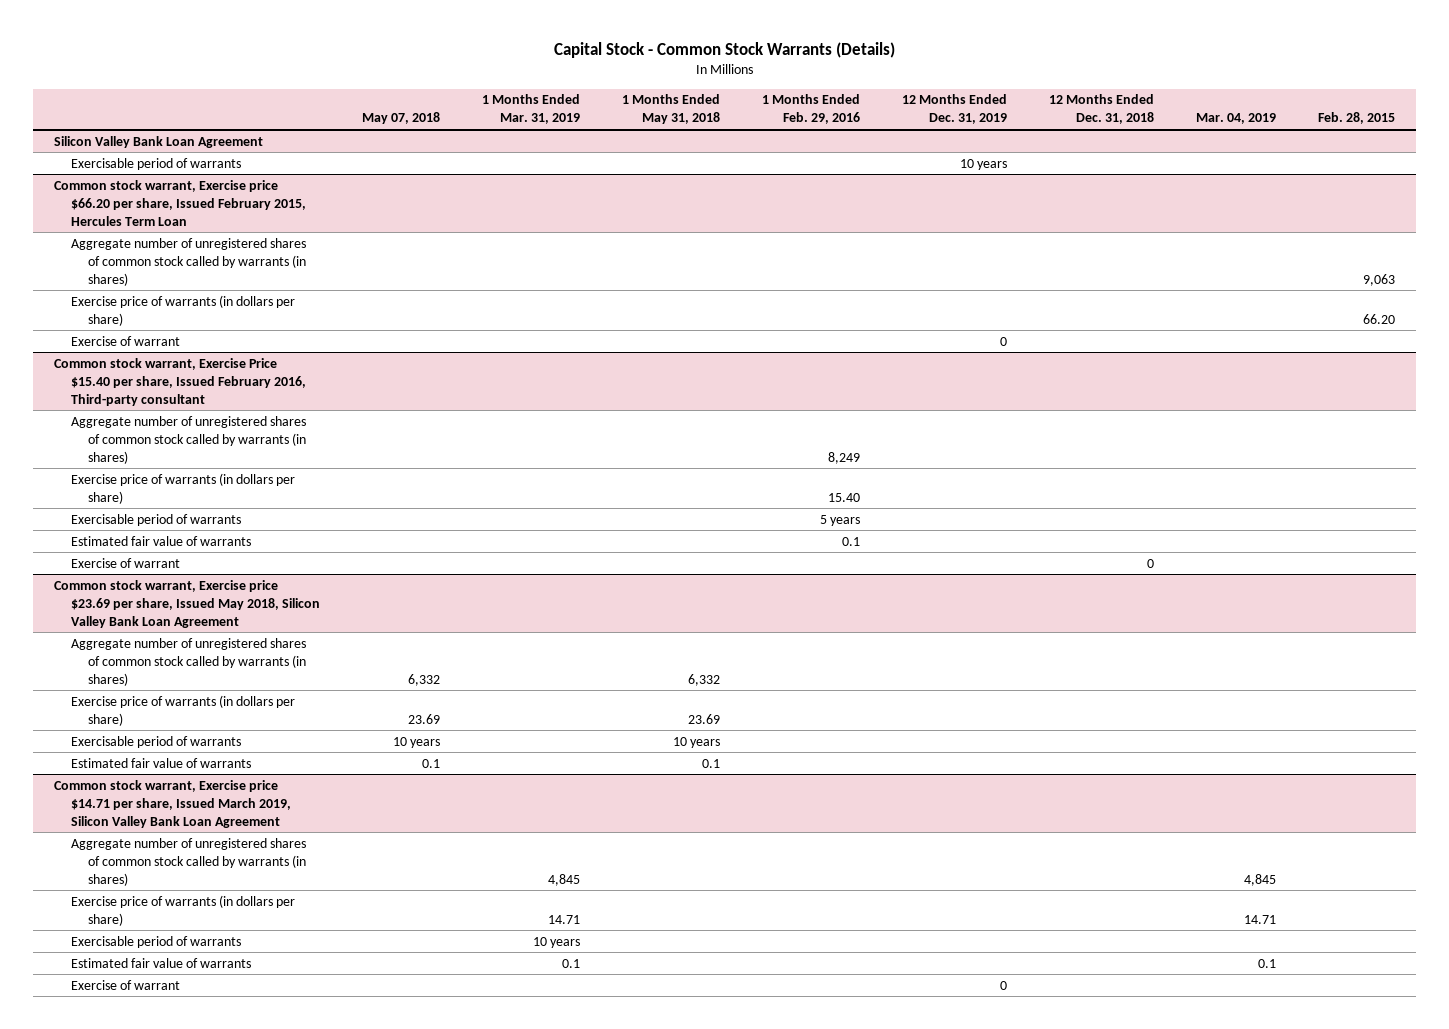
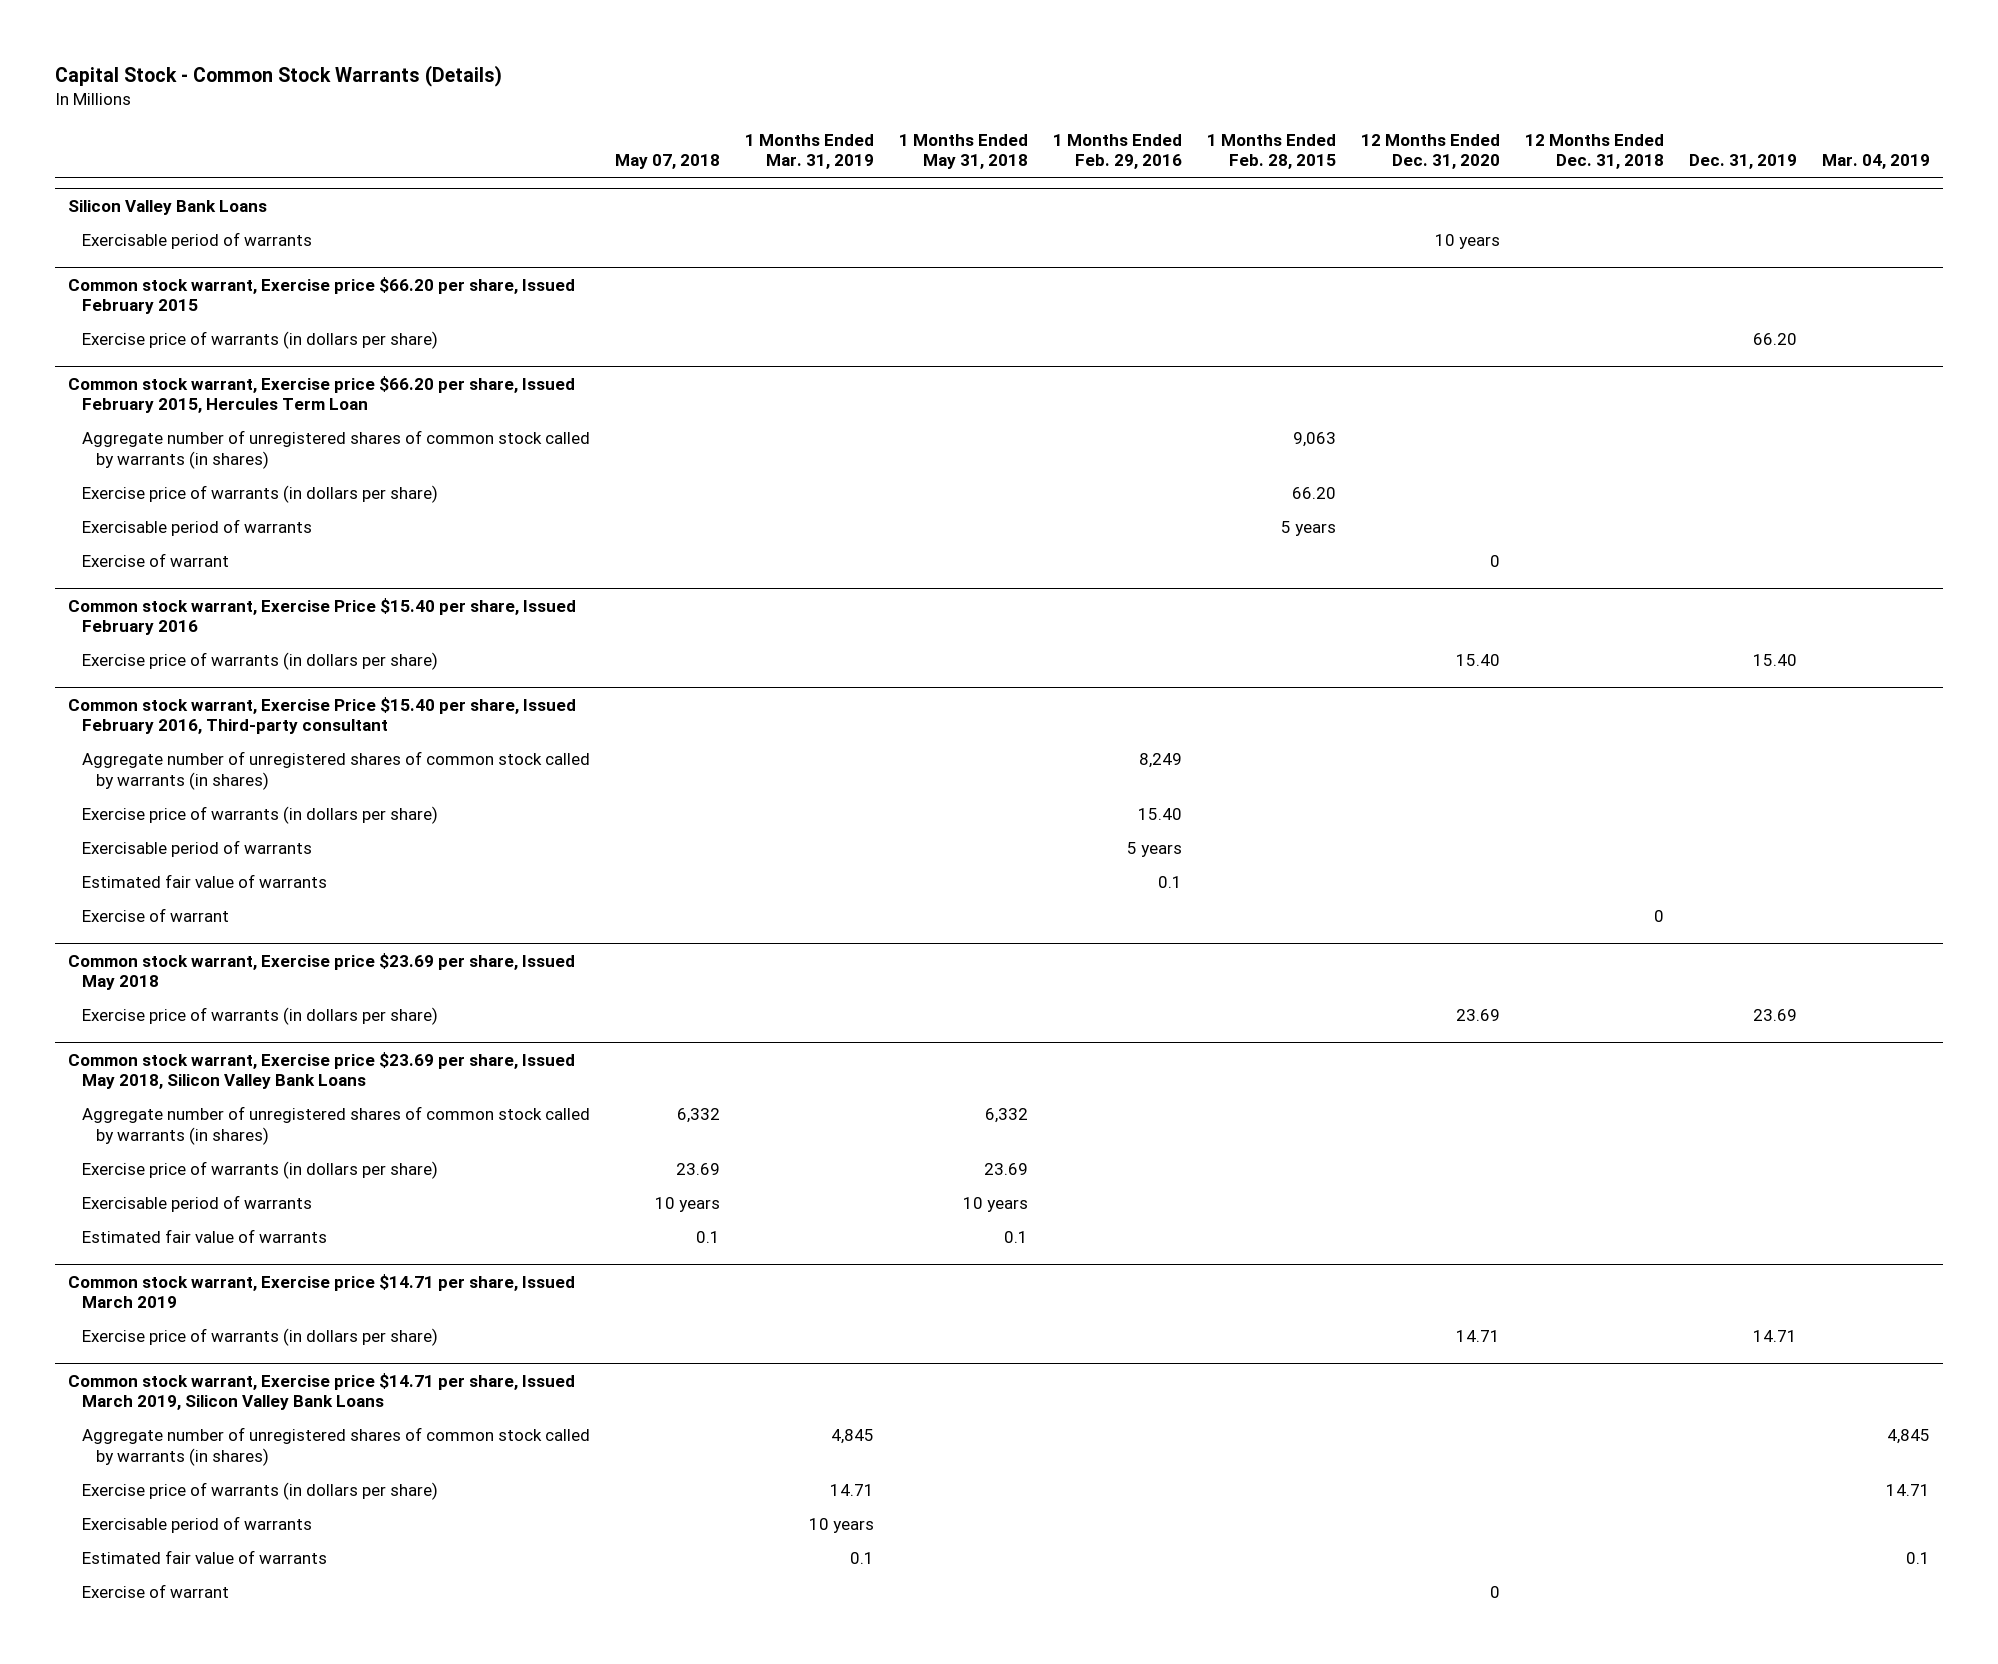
- | May 07, 2018 | 1 Months Ended Mar. 31, 2019 | 1 Months Ended May 31, 2018 | 1 Months Ended Feb. 29, 2016 | 12 Months Ended Dec. 31, 2019 | 12 Months Ended Dec. 31, 2018 | Mar. 04, 2019 | Feb. 28, 2015
+ | May 07, 2018 | 1 Months Ended Mar. 31, 2019 | 1 Months Ended May 31, 2018 | 1 Months Ended Feb. 29, 2016 | 1 Months Ended Feb. 28, 2015 | 12 Months Ended Dec. 31, 2020 | 12 Months Ended Dec. 31, 2018 | Dec. 31, 2019 | Mar. 04, 2019
- Silicon Valley Bank Loan Agreement
+ Silicon Valley Bank Loans
+ Common stock warrant, Exercise price $66.20 per share, Issued February 2015
+ Exercise price of warrants (in dollars per share) | | | | | | | | 66.20 |
@ Common stock warrant, Exercise price $66.20 per share, Issued February 2015, Hercules Term Loan
+ Exercisable period of warrants | | | | | 5 years | | | |
+ Common stock warrant, Exercise Price $15.40 per share, Issued February 2016
+ Exercise price of warrants (in dollars per share) | | | | | | 15.40 | | 15.40 |
- Common stock warrant, Exercise price $23.69 per share, Issued May 2018, Silicon Valley Bank Loan Agreement
+ Common stock warrant, Exercise price $23.69 per share, Issued May 2018
+ Exercise price of warrants (in dollars per share) | | | | | | 23.69 | | 23.69 |
+ Common stock warrant, Exercise price $23.69 per share, Issued May 2018, Silicon Valley Bank Loans
- Common stock warrant, Exercise price $14.71 per share, Issued March 2019, Silicon Valley Bank Loan Agreement
+ Common stock warrant, Exercise price $14.71 per share, Issued March 2019
+ Exercise price of warrants (in dollars per share) | | | | | | 14.71 | | 14.71 |
+ Common stock warrant, Exercise price $14.71 per share, Issued March 2019, Silicon Valley Bank Loans

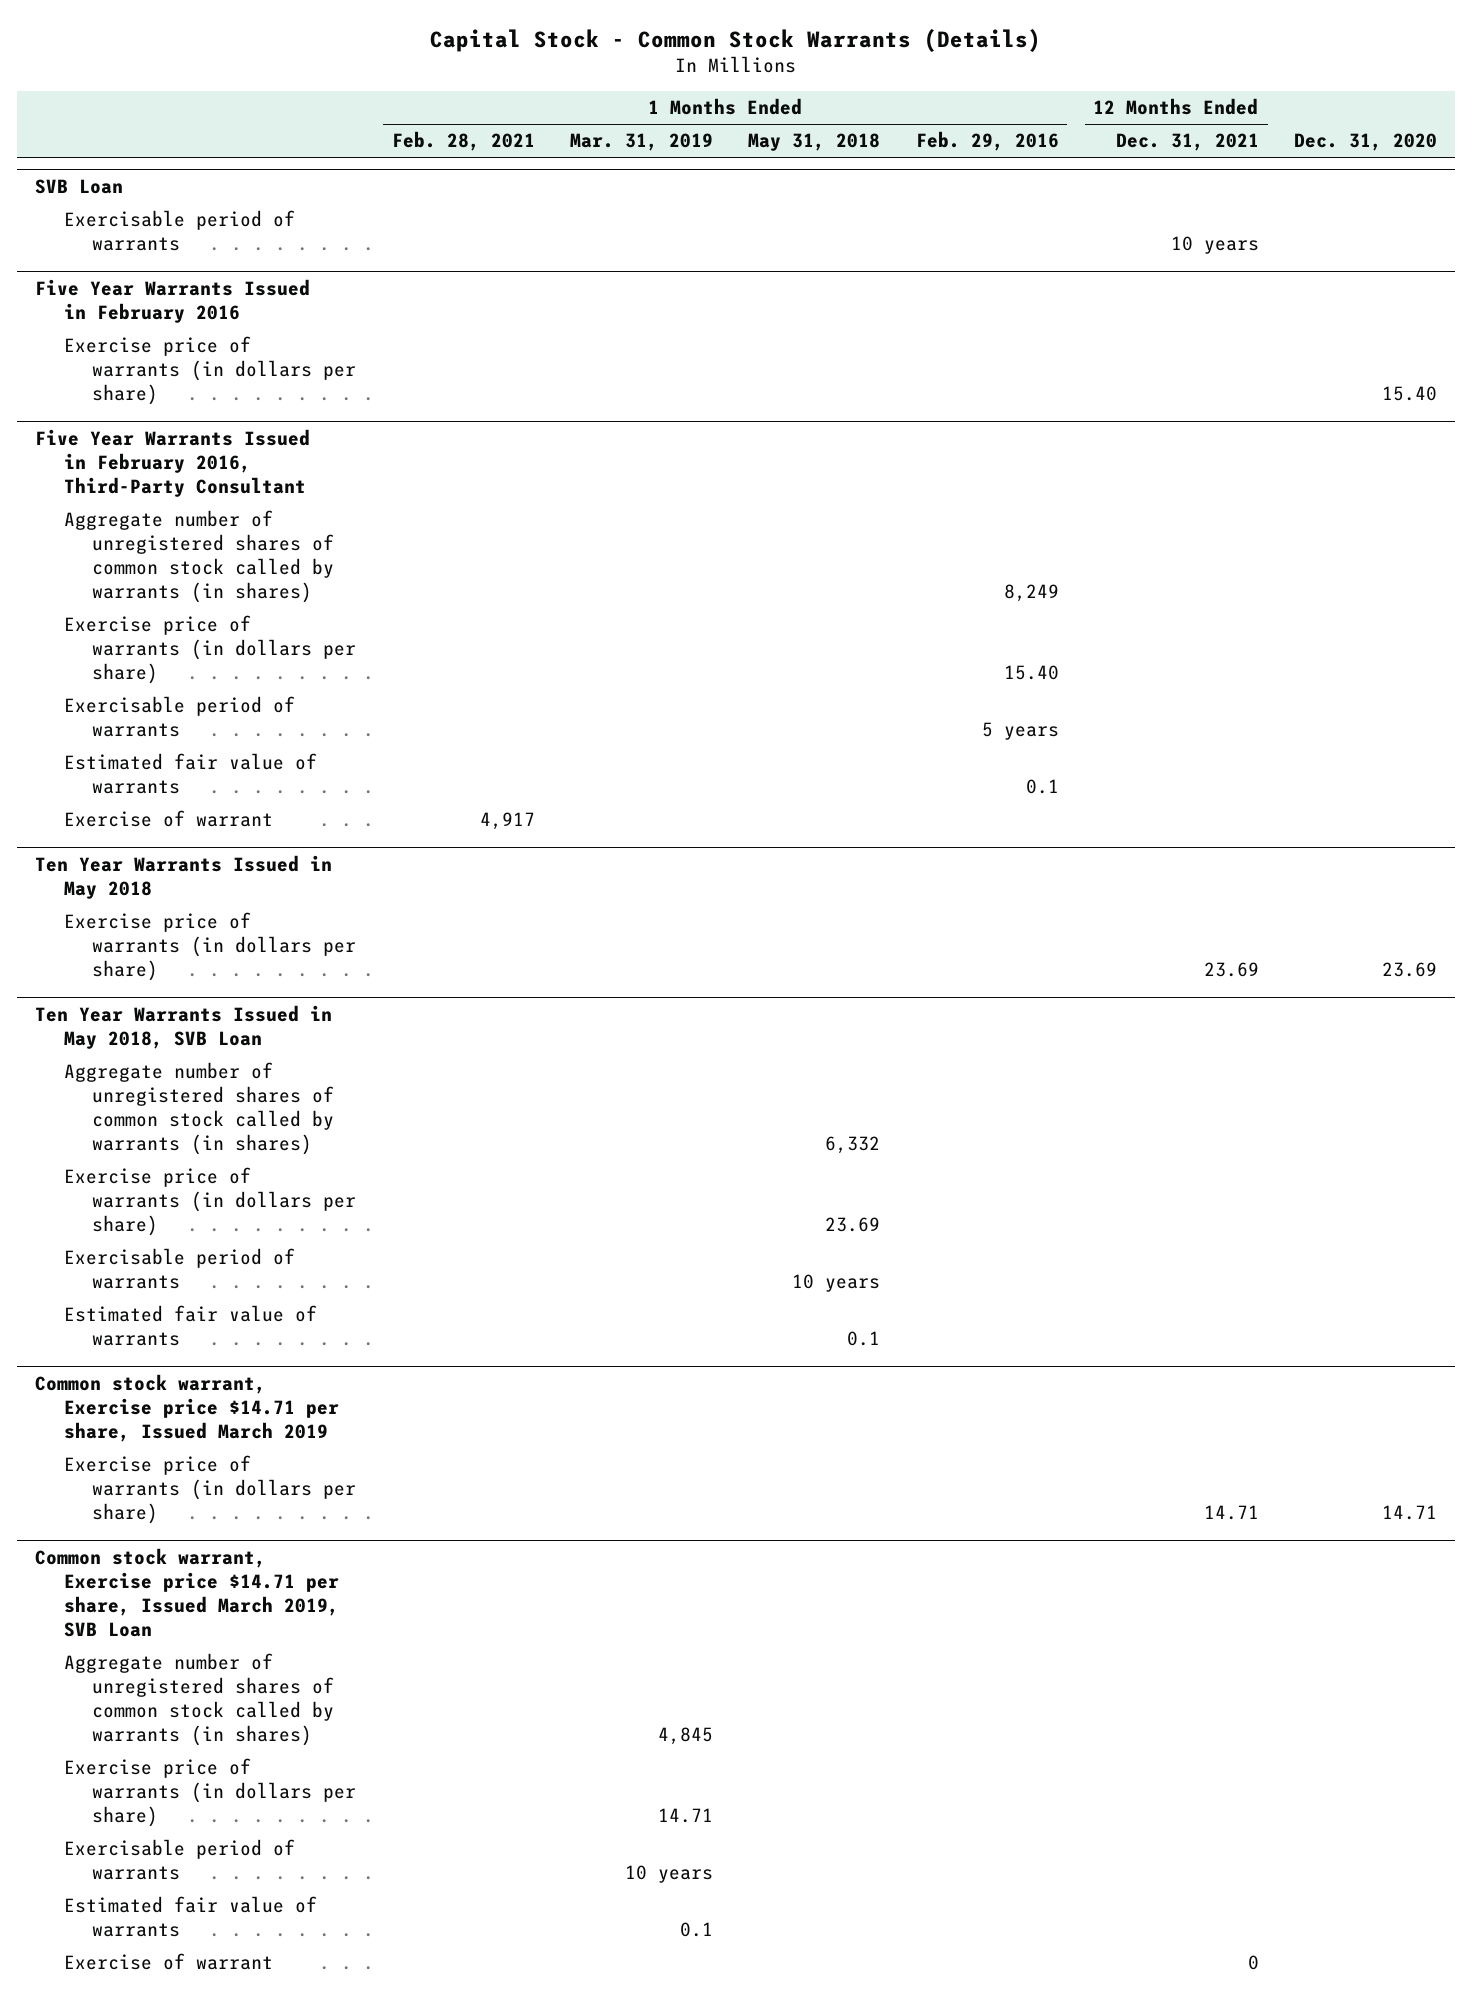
- | May 07, 2018 | 1 Months Ended Mar. 31, 2019 | 1 Months Ended May 31, 2018 | 1 Months Ended Feb. 29, 2016 | 1 Months Ended Feb. 28, 2015 | 12 Months Ended Dec. 31, 2020 | 12 Months Ended Dec. 31, 2018 | Dec. 31, 2019 | Mar. 04, 2019
+ | 1 Months Ended Feb. 28, 2021 | 1 Months Ended Mar. 31, 2019 | 1 Months Ended May 31, 2018 | 1 Months Ended Feb. 29, 2016 | 12 Months Ended Dec. 31, 2021 | Dec. 31, 2020
- Silicon Valley Bank Loans
+ SVB Loan
- Common stock warrant, Exercise price $66.20 per share, Issued February 2015
- Exercise price of warrants (in dollars per share) | | | | | | | | 66.20 |
- Common stock warrant, Exercise price $66.20 per share, Issued February 2015, Hercules Term Loan
- Aggregate number of unregistered shares of common stock called by warrants (in shares) | | | | | 9,063 | | | |
- Exercise price of warrants (in dollars per share) | | | | | 66.20 | | | |
- Exercisable period of warrants | | | | | 5 years | | | |
- Exercise of warrant | | | | | | 0 | | |
- Common stock warrant, Exercise Price $15.40 per share, Issued February 2016
+ Five Year Warrants Issued in February 2016
- Common stock warrant, Exercise Price $15.40 per share, Issued February 2016, Third-party consultant
+ Five Year Warrants Issued in February 2016, Third-Party Consultant
- Common stock warrant, Exercise price $23.69 per share, Issued May 2018
+ Ten Year Warrants Issued in May 2018
- Common stock warrant, Exercise price $23.69 per share, Issued May 2018, Silicon Valley Bank Loans
+ Ten Year Warrants Issued in May 2018, SVB Loan
- Common stock warrant, Exercise price $14.71 per share, Issued March 2019, Silicon Valley Bank Loans
+ Common stock warrant, Exercise price $14.71 per share, Issued March 2019, SVB Loan

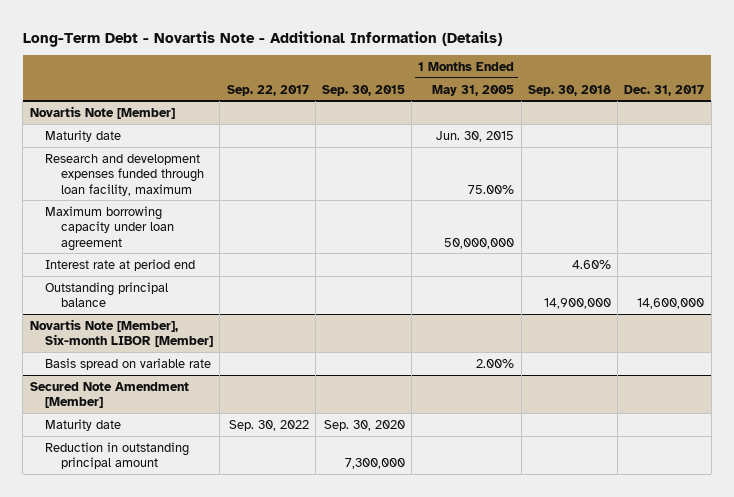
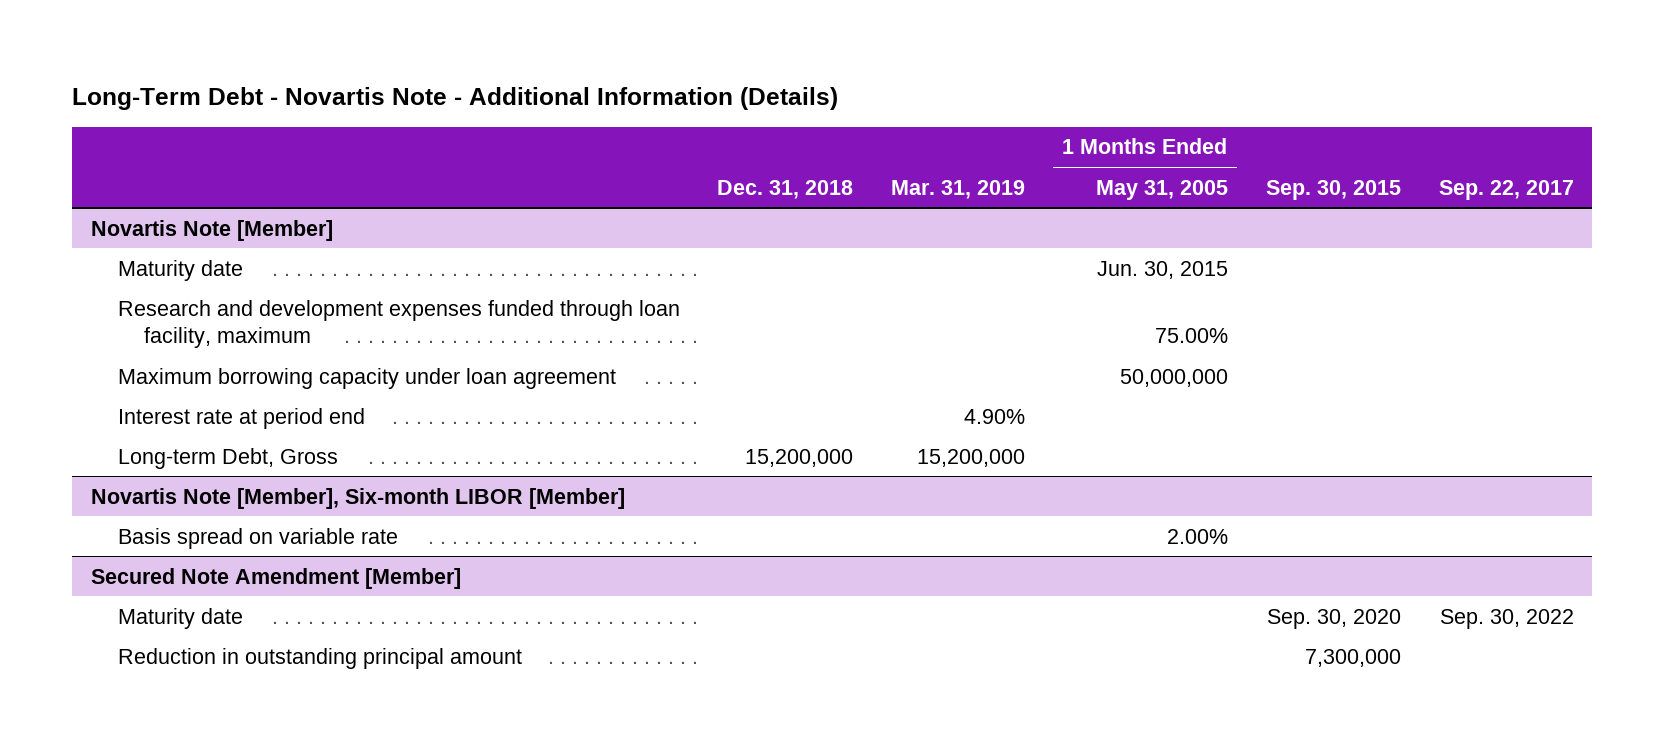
- | Sep. 22, 2017 | Sep. 30, 2015 | 1 Months Ended May 31, 2005 | Sep. 30, 2018 | Dec. 31, 2017
+ | Dec. 31, 2018 | Mar. 31, 2019 | 1 Months Ended May 31, 2005 | Sep. 30, 2015 | Sep. 22, 2017
@ Novartis Note [Member]
- Outstanding principal balance | | | | 14,900,000 | 14,600,000
+ Long-term Debt, Gross | 15,200,000 | 15,200,000 | | |

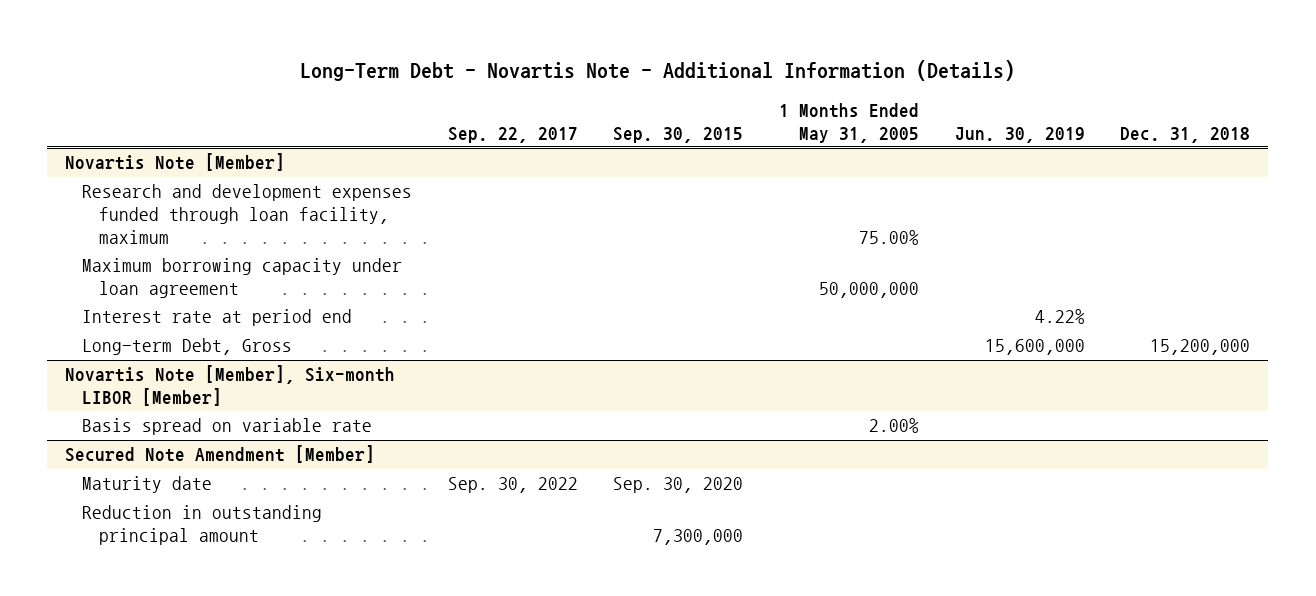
- | Dec. 31, 2018 | Mar. 31, 2019 | 1 Months Ended May 31, 2005 | Sep. 30, 2015 | Sep. 22, 2017
+ | Sep. 22, 2017 | Sep. 30, 2015 | 1 Months Ended May 31, 2005 | Jun. 30, 2019 | Dec. 31, 2018
@ Novartis Note [Member]
- Maturity date | | | Jun. 30, 2015 | |

